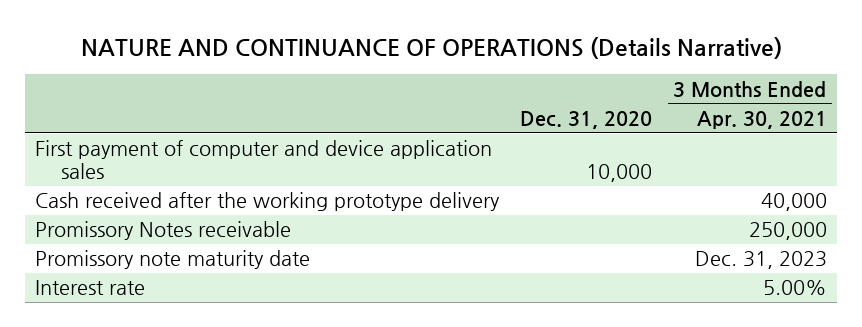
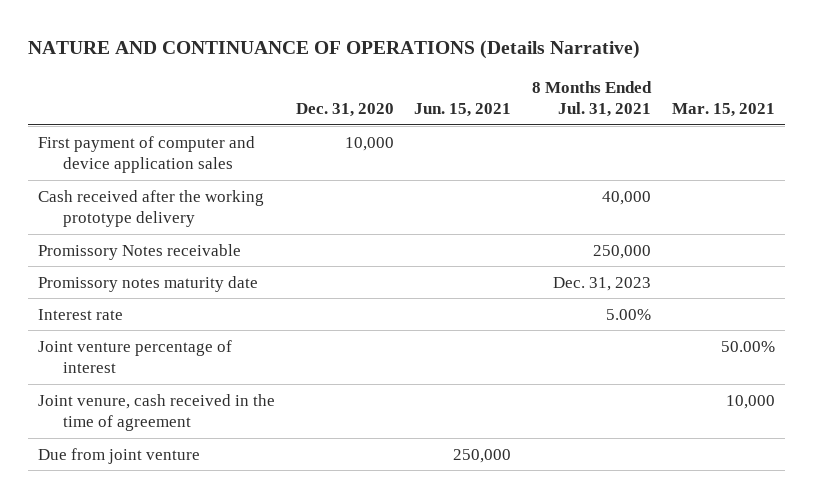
- | Dec. 31, 2020 | 3 Months Ended Apr. 30, 2021
+ | Dec. 31, 2020 | Jun. 15, 2021 | 8 Months Ended Jul. 31, 2021 | Mar. 15, 2021
- Promissory note maturity date | | Dec. 31, 2023
+ Promissory notes maturity date | | | Dec. 31, 2023 |
+ Joint venture percentage of interest | | | | 50.00%
+ Joint venure, cash received in the time of agreement | | | | 10,000
+ Due from joint venture | | 250,000 | |

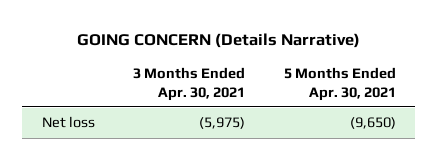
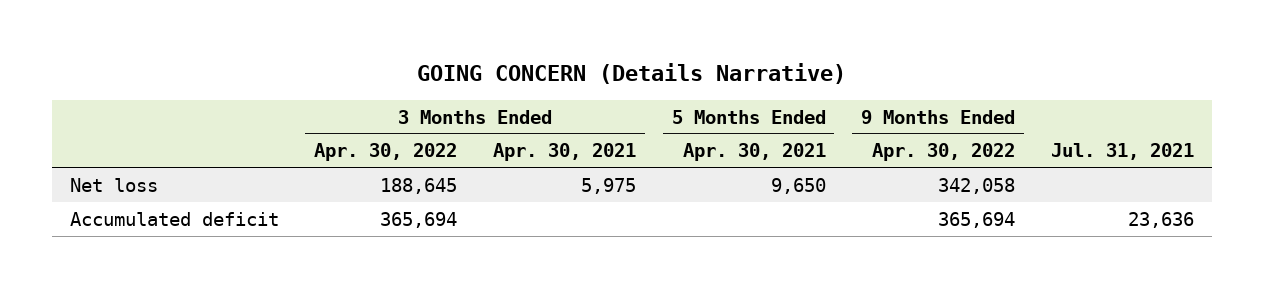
- | 3 Months Ended Apr. 30, 2021 | 5 Months Ended Apr. 30, 2021
+ | 3 Months Ended Apr. 30, 2022 | 3 Months Ended Apr. 30, 2021 | 5 Months Ended Apr. 30, 2021 | 9 Months Ended Apr. 30, 2022 | Jul. 31, 2021
- Net loss | (5,975) | (9,650)
+ Net loss | 188,645 | 5,975 | 9,650 | 342,058 |
+ Accumulated deficit | 365,694 | | | 365,694 | 23,636

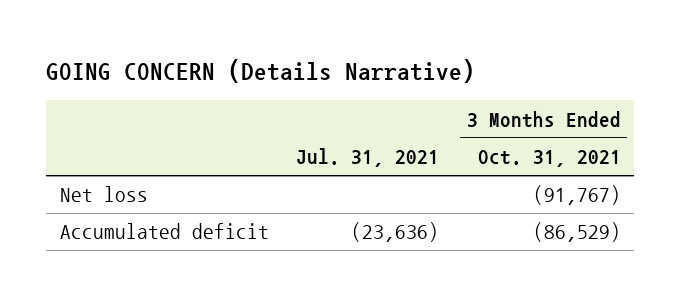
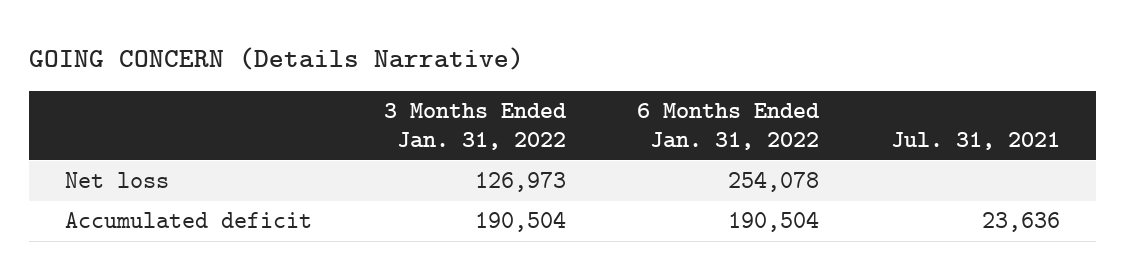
- | Jul. 31, 2021 | 3 Months Ended Oct. 31, 2021
+ | 3 Months Ended Jan. 31, 2022 | 6 Months Ended Jan. 31, 2022 | Jul. 31, 2021
- Accumulated deficit | (23,636) | (86,529)
+ Accumulated deficit | 190,504 | 190,504 | 23,636

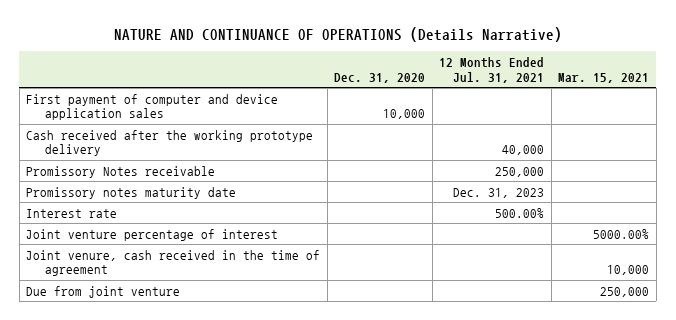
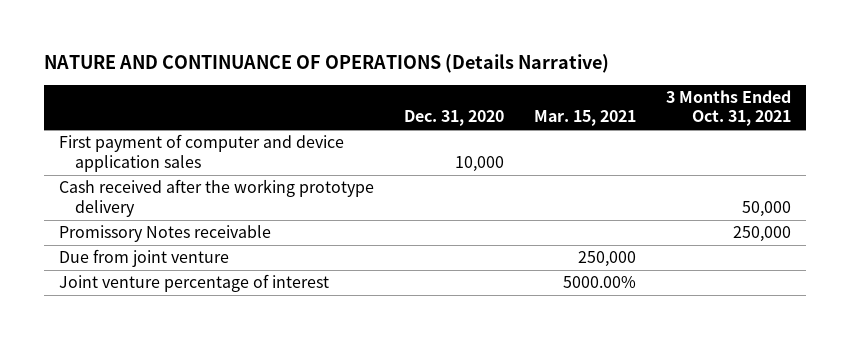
- | Dec. 31, 2020 | 12 Months Ended Jul. 31, 2021 | Mar. 15, 2021
+ | Dec. 31, 2020 | Mar. 15, 2021 | 3 Months Ended Oct. 31, 2021
- Promissory notes maturity date | | Dec. 31, 2023 |
- Interest rate | | 500.00% |
- Joint venure, cash received in the time of agreement | | | 10,000
moved down: Joint venture percentage of interest | | 5000.00% |

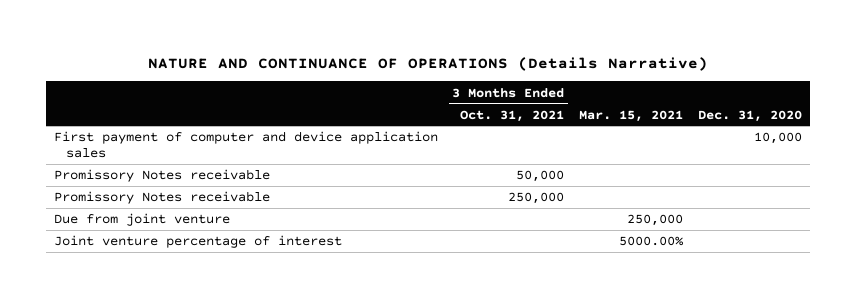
- | Dec. 31, 2020 | Mar. 15, 2021 | 3 Months Ended Oct. 31, 2021
+ | 3 Months Ended Oct. 31, 2021 | Mar. 15, 2021 | Dec. 31, 2020
- Cash received after the working prototype delivery | | | 50,000
+ Promissory Notes receivable | 50,000 | |

